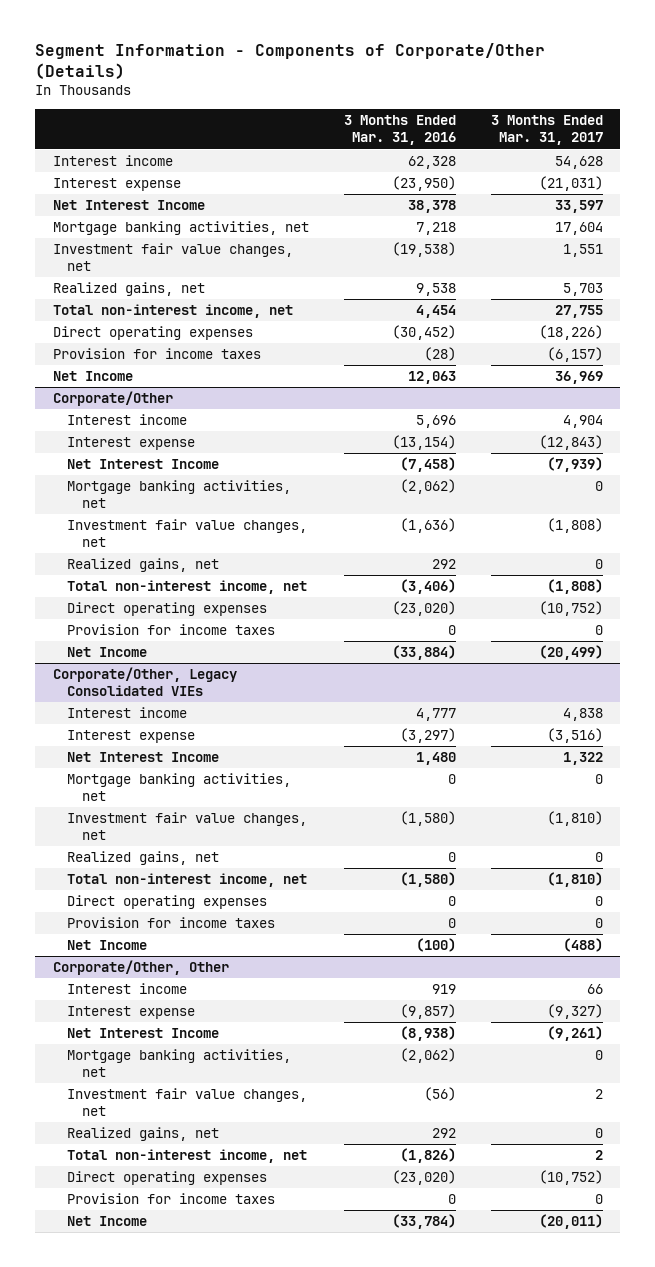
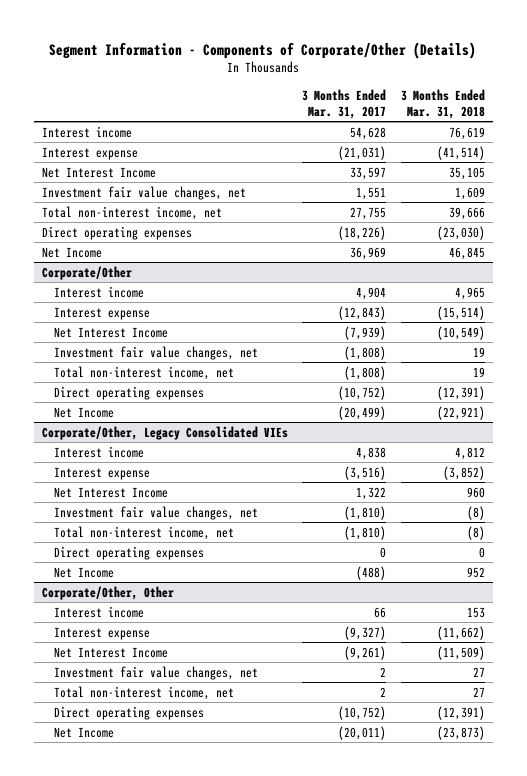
- | 3 Months Ended Mar. 31, 2016 | 3 Months Ended Mar. 31, 2017
+ | 3 Months Ended Mar. 31, 2017 | 3 Months Ended Mar. 31, 2018
- Mortgage banking activities, net | 7,218 | 17,604
- Realized gains, net | 9,538 | 5,703
- Provision for income taxes | (28) | (6,157)
@ Corporate/Other
- Mortgage banking activities, net | (2,062) | 0
- Realized gains, net | 292 | 0
- Provision for income taxes | 0 | 0
@ Corporate/Other, Legacy Consolidated VIEs
- Mortgage banking activities, net | 0 | 0
- Realized gains, net | 0 | 0
- Provision for income taxes | 0 | 0
@ Corporate/Other, Other
- Mortgage banking activities, net | (2,062) | 0
- Realized gains, net | 292 | 0
- Provision for income taxes | 0 | 0

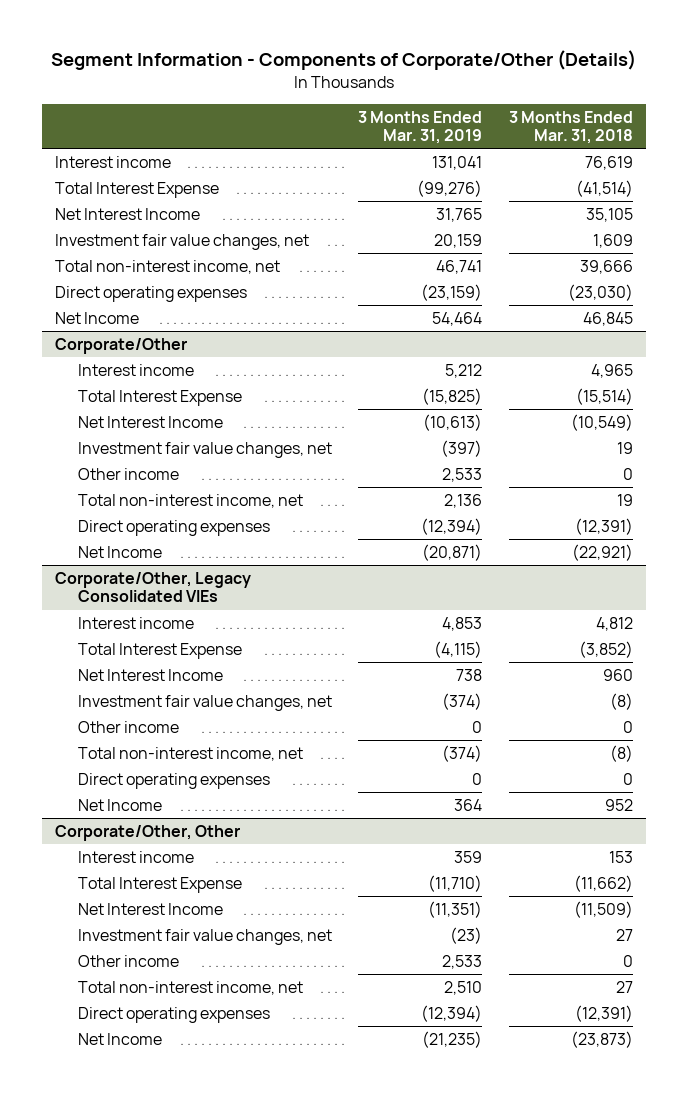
- | 3 Months Ended Mar. 31, 2017 | 3 Months Ended Mar. 31, 2018
+ | 3 Months Ended Mar. 31, 2019 | 3 Months Ended Mar. 31, 2018
- Interest expense | (21,031) | (41,514)
+ Total Interest Expense | (99,276) | (41,514)
@ Corporate/Other
- Interest expense | (12,843) | (15,514)
+ Total Interest Expense | (15,825) | (15,514)
+ Other income | 2,533 | 0
@ Corporate/Other, Legacy Consolidated VIEs
- Interest expense | (3,516) | (3,852)
+ Total Interest Expense | (4,115) | (3,852)
+ Other income | 0 | 0
@ Corporate/Other, Other
- Interest expense | (9,327) | (11,662)
+ Total Interest Expense | (11,710) | (11,662)
+ Other income | 2,533 | 0

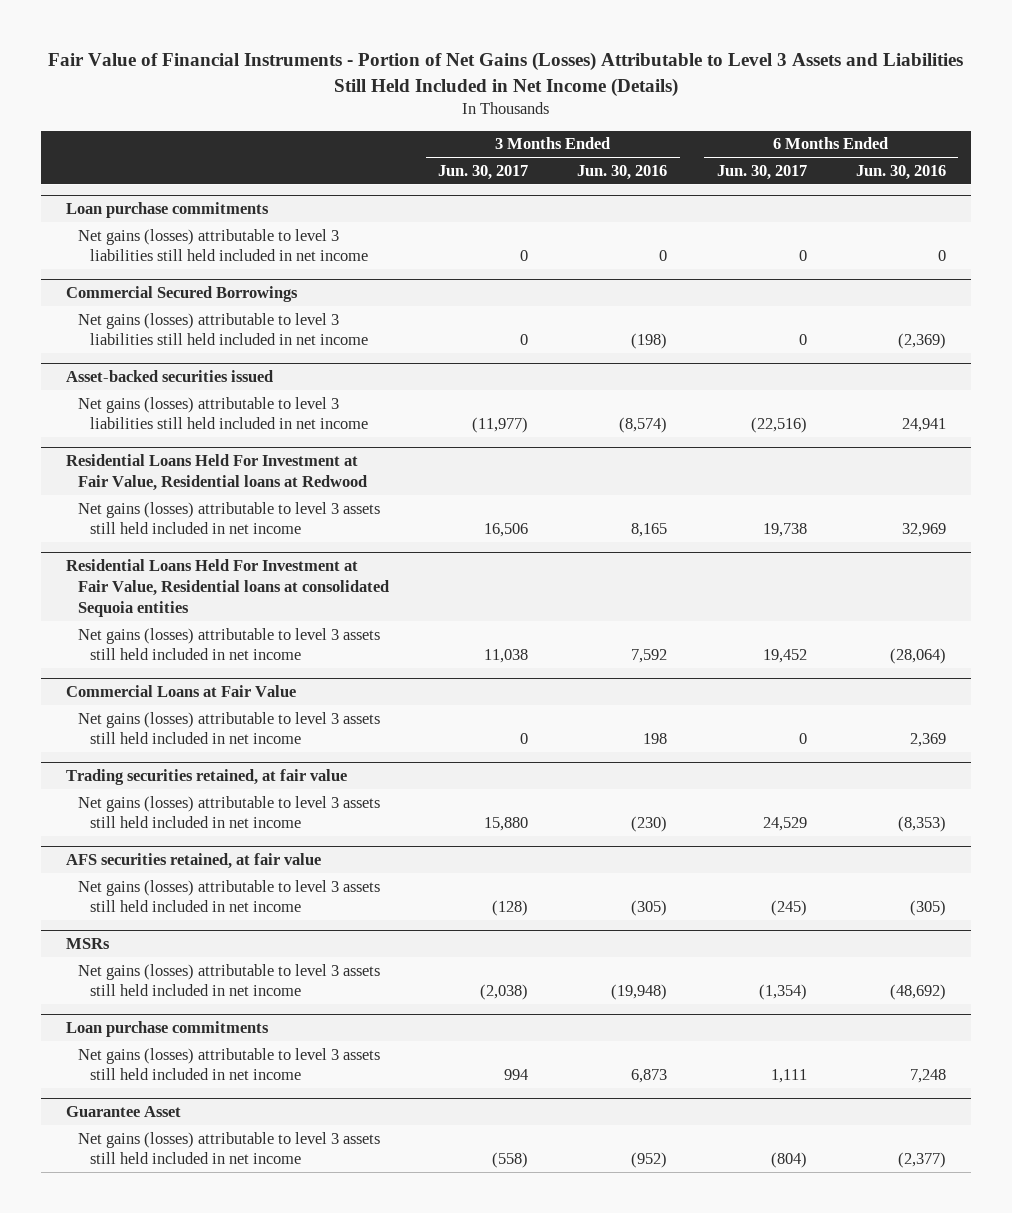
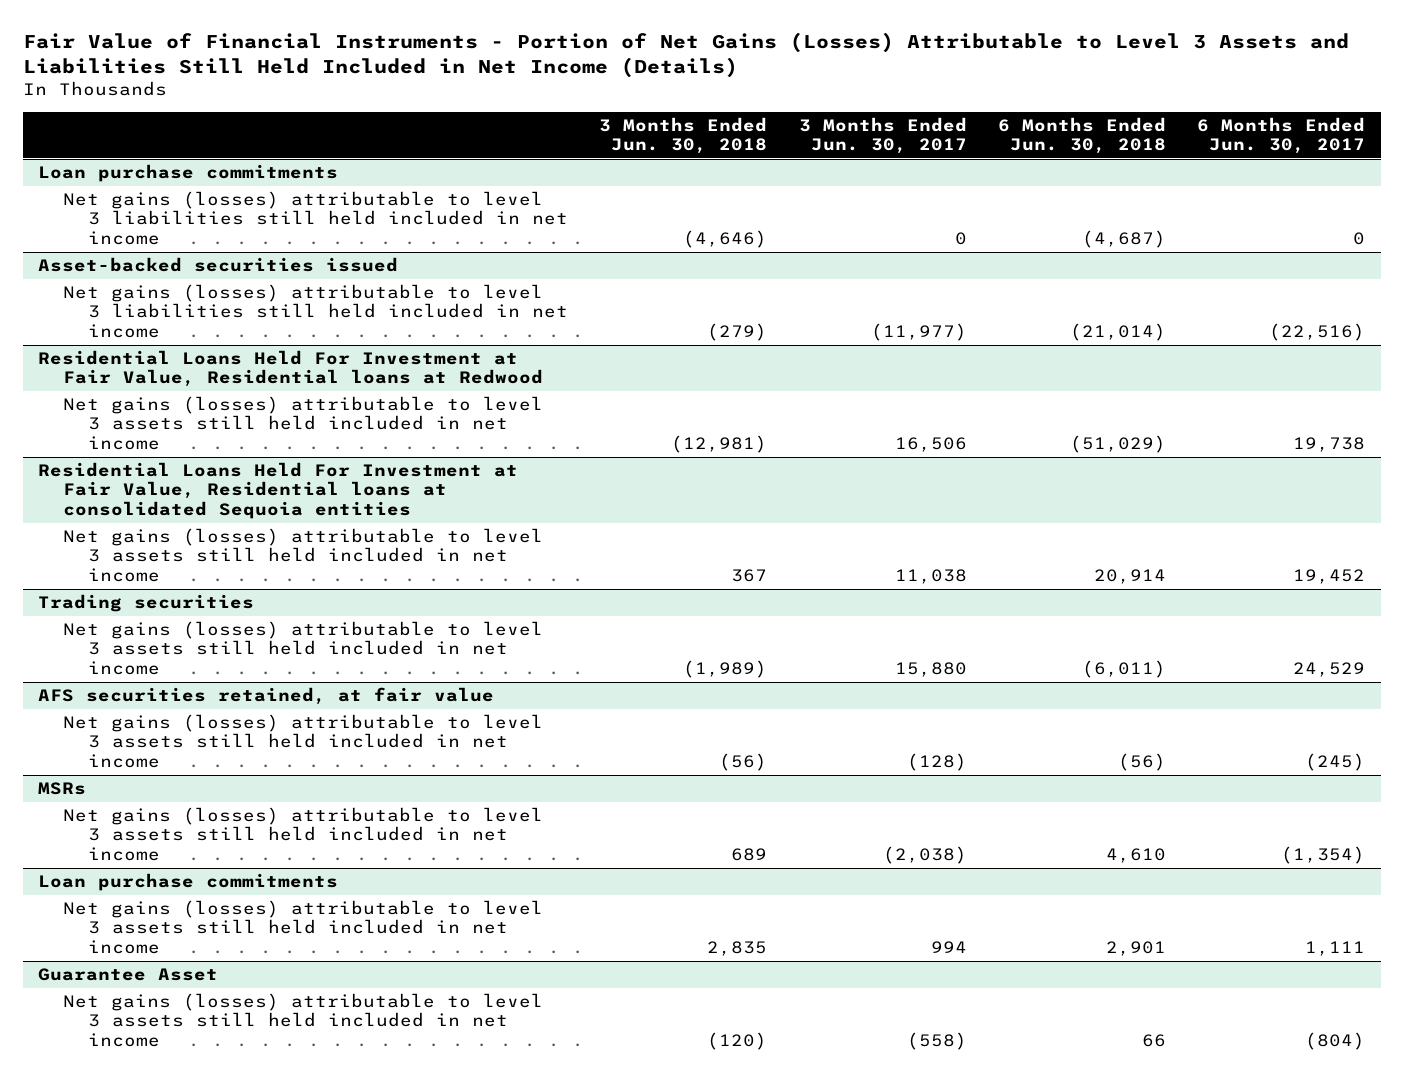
- | 3 Months Ended Jun. 30, 2017 | 3 Months Ended Jun. 30, 2016 | 6 Months Ended Jun. 30, 2017 | 6 Months Ended Jun. 30, 2016
+ | 3 Months Ended Jun. 30, 2018 | 3 Months Ended Jun. 30, 2017 | 6 Months Ended Jun. 30, 2018 | 6 Months Ended Jun. 30, 2017
- Commercial Secured Borrowings
- Net gains (losses) attributable to level 3 liabilities still held included in net income | 0 | (198) | 0 | (2,369)
- Commercial Loans at Fair Value
- Net gains (losses) attributable to level 3 assets still held included in net income | 0 | 198 | 0 | 2,369
- Trading securities retained, at fair value
+ Trading securities

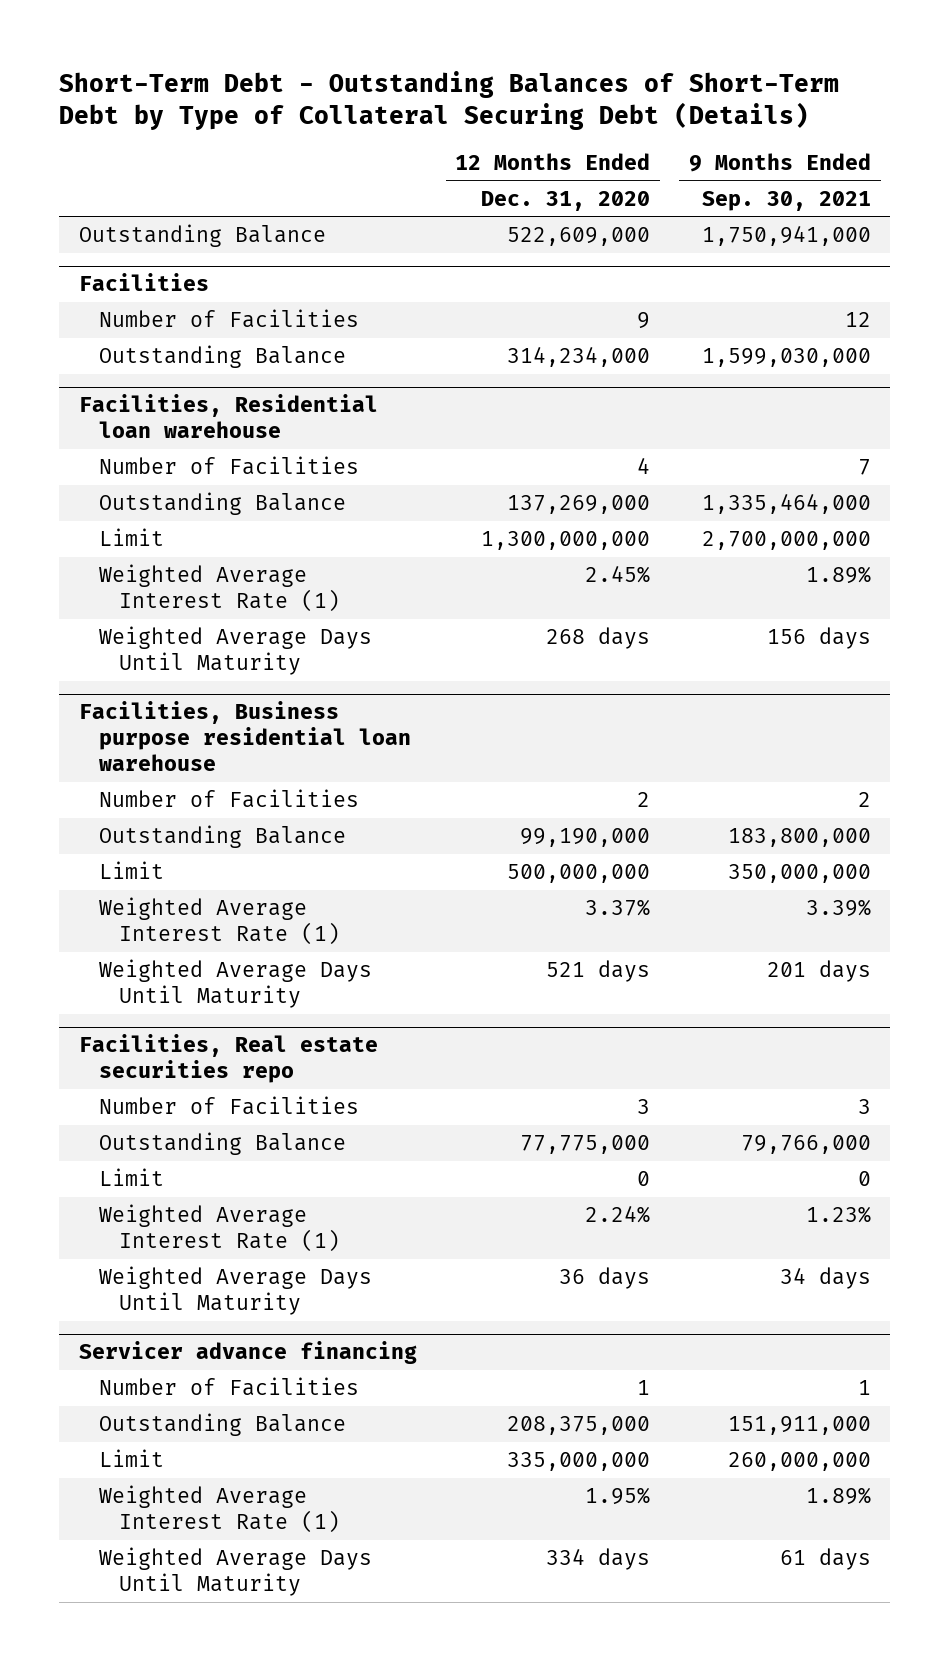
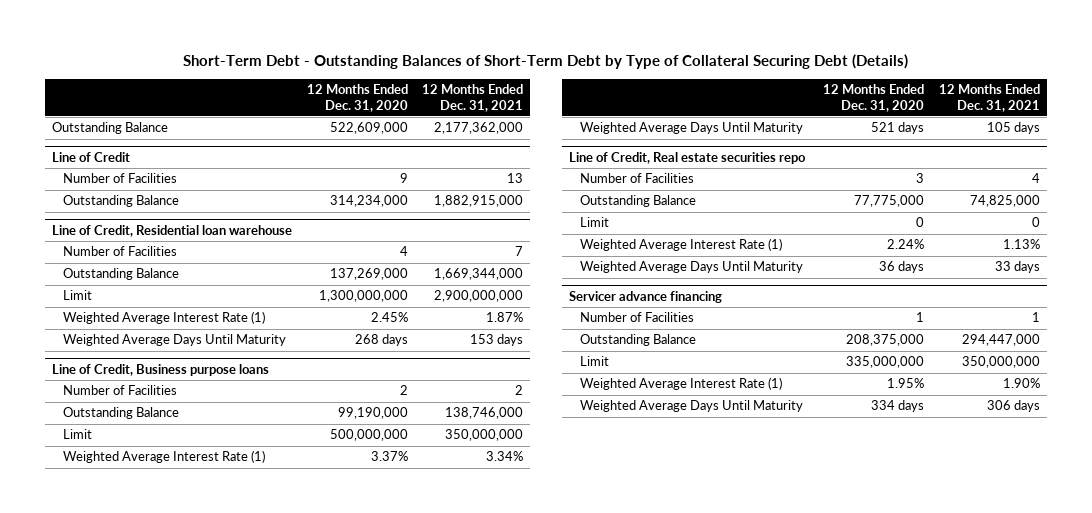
- | 12 Months Ended Dec. 31, 2020 | 9 Months Ended Sep. 30, 2021
+ | 12 Months Ended Dec. 31, 2020 | 12 Months Ended Dec. 31, 2021
- Facilities
+ Line of Credit
- Facilities, Residential loan warehouse
+ Line of Credit, Residential loan warehouse
- Facilities, Business purpose residential loan warehouse
+ Line of Credit, Business purpose loans
- Facilities, Real estate securities repo
+ Line of Credit, Real estate securities repo

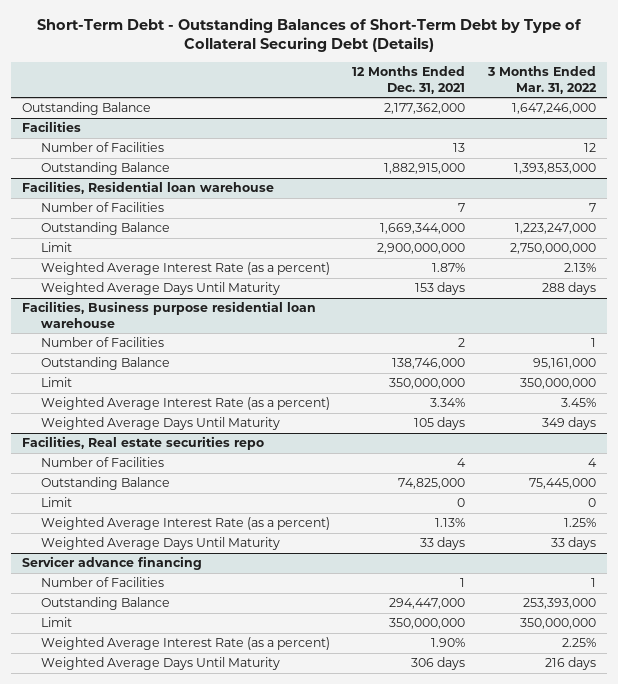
- | 12 Months Ended Dec. 31, 2020 | 12 Months Ended Dec. 31, 2021
+ | 12 Months Ended Dec. 31, 2021 | 3 Months Ended Mar. 31, 2022
- Line of Credit
+ Facilities
- Line of Credit, Residential loan warehouse
+ Facilities, Residential loan warehouse
- Weighted Average Interest Rate (1) | 2.45% | 1.87%
+ Weighted Average Interest Rate (as a percent) | 1.87% | 2.13%
- Line of Credit, Business purpose loans
+ Facilities, Business purpose residential loan warehouse
- Weighted Average Interest Rate (1) | 3.37% | 3.34%
+ Weighted Average Interest Rate (as a percent) | 3.34% | 3.45%
- Line of Credit, Real estate securities repo
+ Facilities, Real estate securities repo
- Weighted Average Interest Rate (1) | 2.24% | 1.13%
+ Weighted Average Interest Rate (as a percent) | 1.13% | 1.25%
@ Servicer advance financing
- Weighted Average Interest Rate (1) | 1.95% | 1.90%
+ Weighted Average Interest Rate (as a percent) | 1.90% | 2.25%

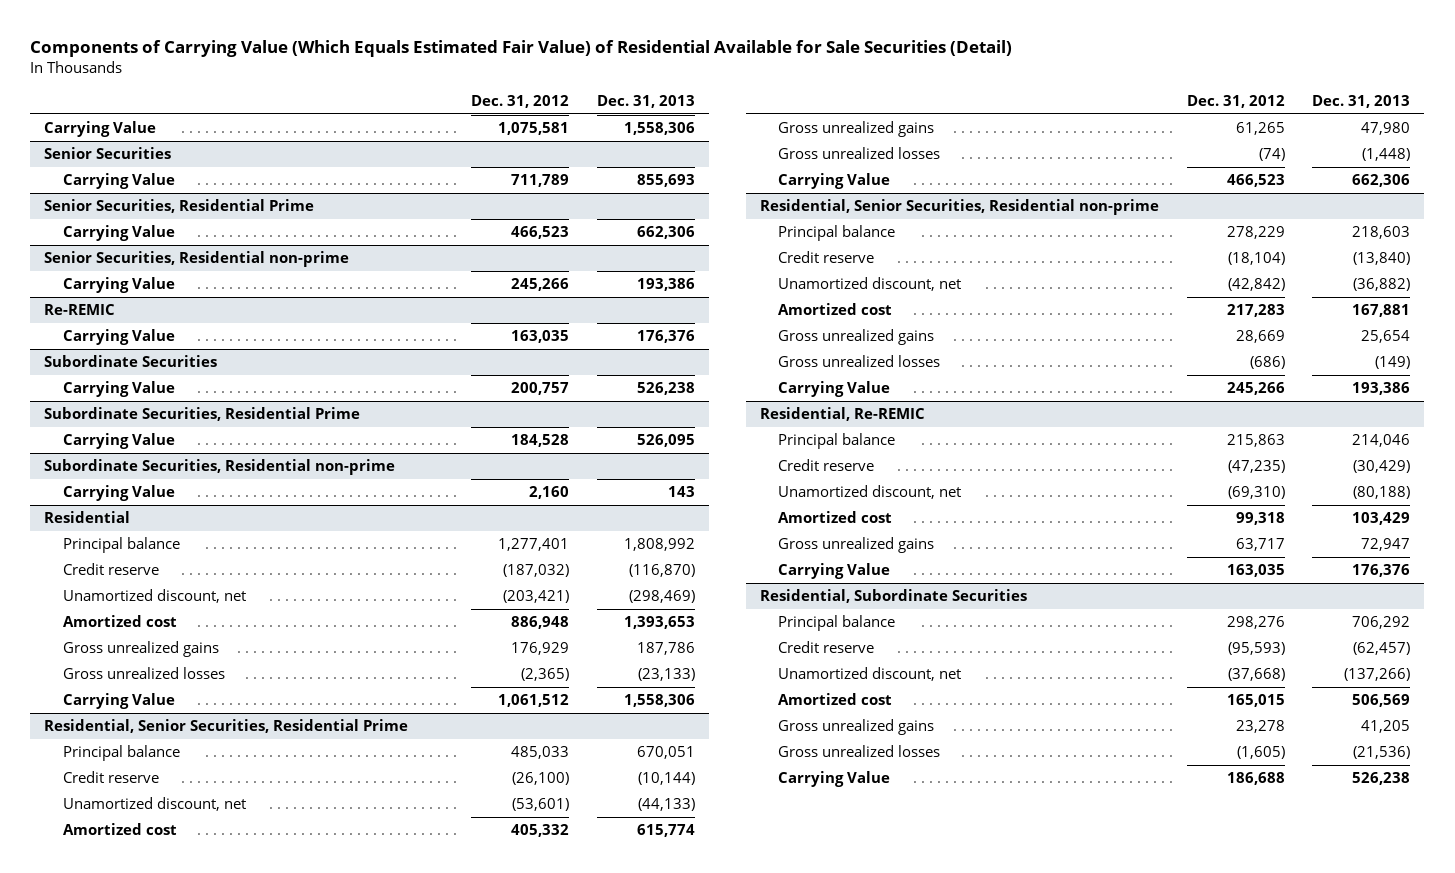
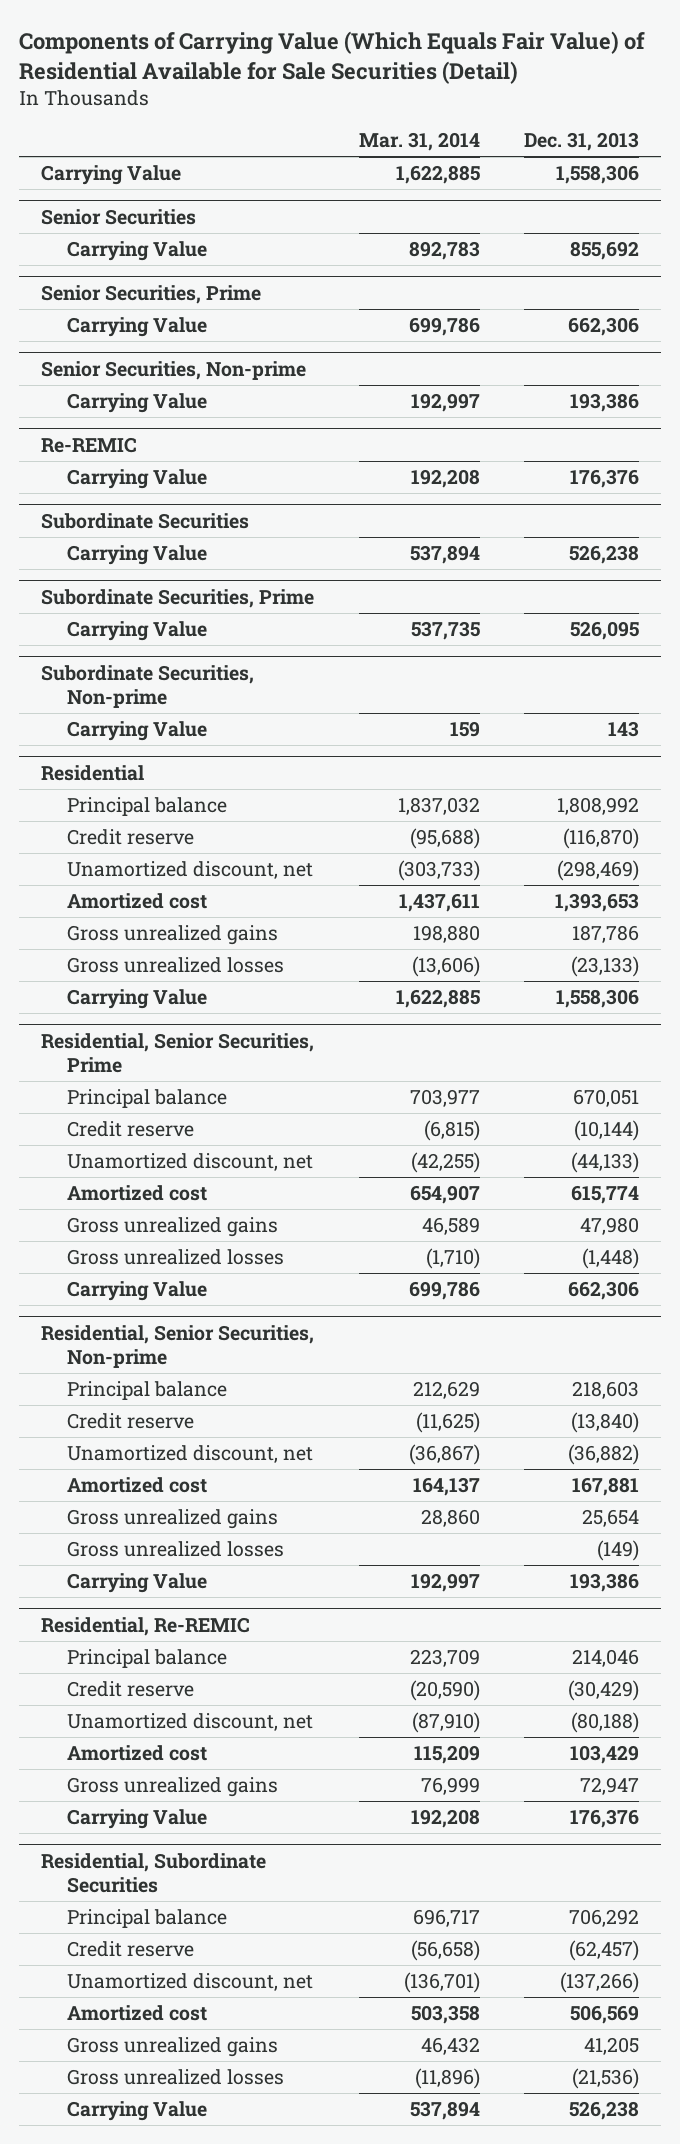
- Components of Carrying Value (Which Equals Estimated Fair Value) of Residential Available for Sale Securities (Detail)
+ Components of Carrying Value (Which Equals Fair Value) of Residential Available for Sale Securities (Detail)
- | Dec. 31, 2012 | Dec. 31, 2013
+ | Mar. 31, 2014 | Dec. 31, 2013
@ Senior Securities
- Carrying Value | 711,789 | 855,693
- Senior Securities, Residential Prime
@ Senior Securities
+ Carrying Value | 892,783 | 855,692
+ Senior Securities, Prime
- Senior Securities, Residential non-prime
+ Senior Securities, Non-prime
- Subordinate Securities, Residential Prime
+ Subordinate Securities, Prime
- Subordinate Securities, Residential non-prime
+ Subordinate Securities, Non-prime
- Residential, Senior Securities, Residential Prime
+ Residential, Senior Securities, Prime
- Residential, Senior Securities, Residential non-prime
+ Residential, Senior Securities, Non-prime

